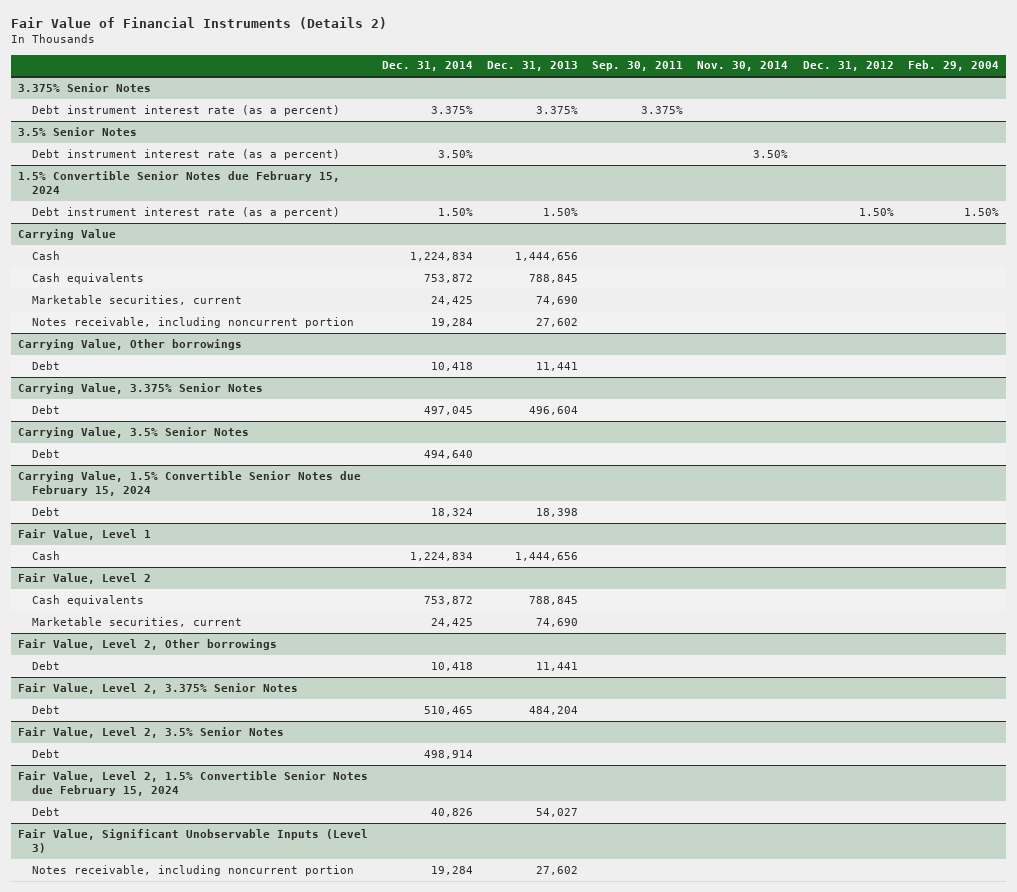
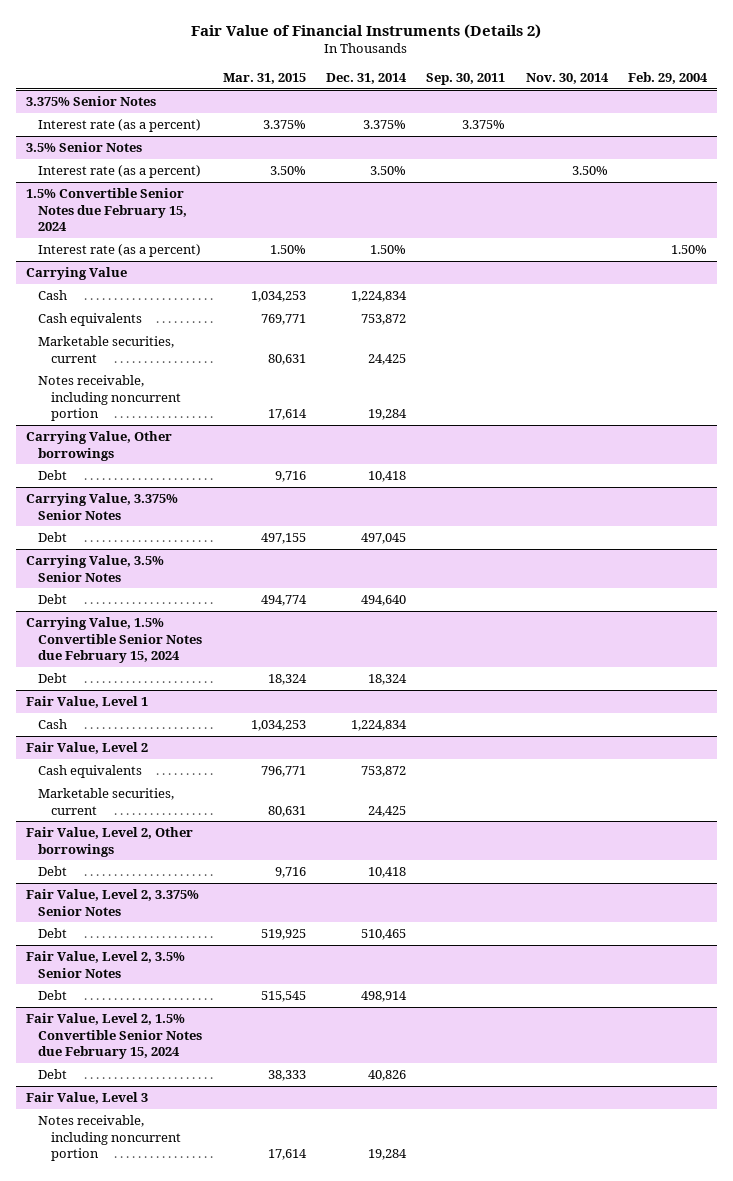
- | Dec. 31, 2014 | Dec. 31, 2013 | Sep. 30, 2011 | Nov. 30, 2014 | Dec. 31, 2012 | Feb. 29, 2004
+ | Mar. 31, 2015 | Dec. 31, 2014 | Sep. 30, 2011 | Nov. 30, 2014 | Feb. 29, 2004
@ 3.375% Senior Notes
- Debt instrument interest rate (as a percent) | 3.375% | 3.375% | 3.375% | | |
+ Interest rate (as a percent) | 3.375% | 3.375% | 3.375% | |
@ 3.5% Senior Notes
- Debt instrument interest rate (as a percent) | 3.50% | | | 3.50% | |
+ Interest rate (as a percent) | 3.50% | 3.50% | | 3.50% |
@ 1.5% Convertible Senior Notes due February 15, 2024
- Debt instrument interest rate (as a percent) | 1.50% | 1.50% | | | 1.50% | 1.50%
+ Interest rate (as a percent) | 1.50% | 1.50% | | | 1.50%
- Fair Value, Significant Unobservable Inputs (Level 3)
+ Fair Value, Level 3

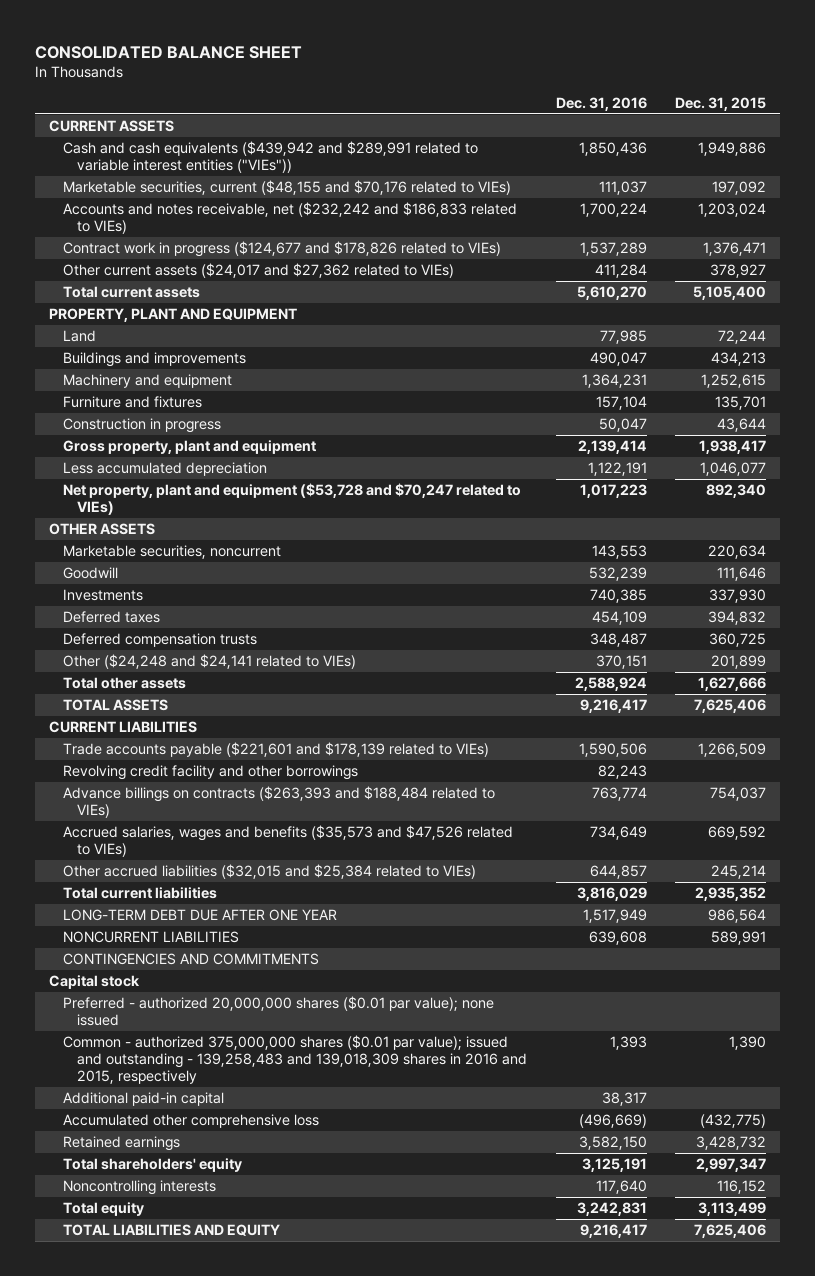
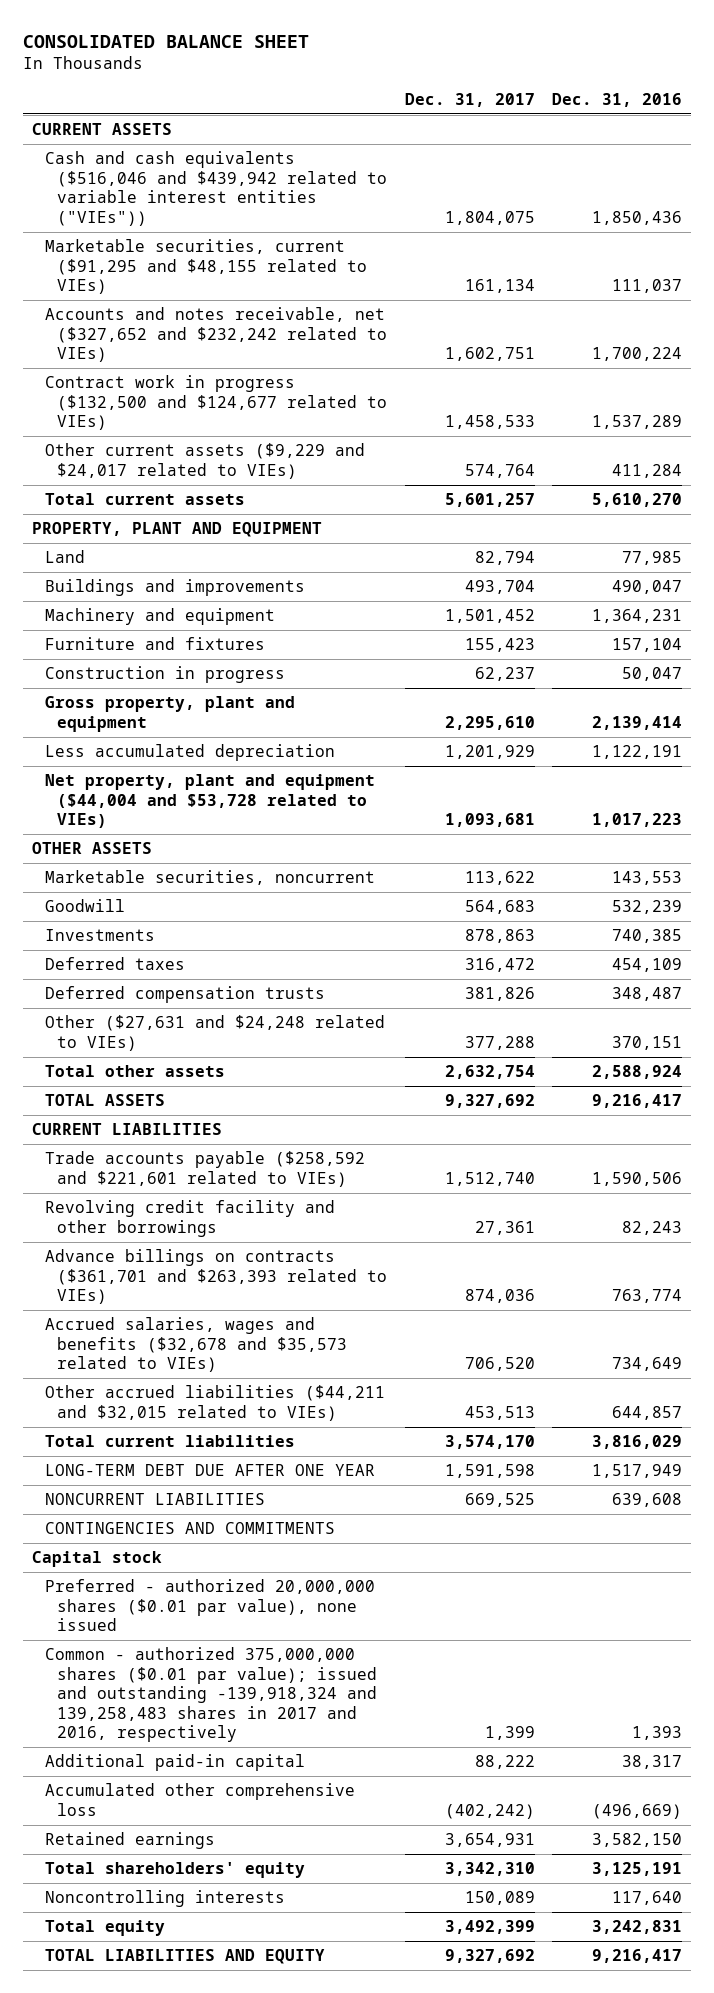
- | Dec. 31, 2016 | Dec. 31, 2015
+ | Dec. 31, 2017 | Dec. 31, 2016
- Cash and cash equivalents ($439,942 and $289,991 related to variable interest entities ("VIEs")) | 1,850,436 | 1,949,886
- Marketable securities, current ($48,155 and $70,176 related to VIEs) | 111,037 | 197,092
- Accounts and notes receivable, net ($232,242 and $186,833 related to VIEs) | 1,700,224 | 1,203,024
- Contract work in progress ($124,677 and $178,826 related to VIEs) | 1,537,289 | 1,376,471
- Other current assets ($24,017 and $27,362 related to VIEs) | 411,284 | 378,927
+ Cash and cash equivalents ($516,046 and $439,942 related to variable interest entities ("VIEs")) | 1,804,075 | 1,850,436
+ Marketable securities, current ($91,295 and $48,155 related to VIEs) | 161,134 | 111,037
+ Accounts and notes receivable, net ($327,652 and $232,242 related to VIEs) | 1,602,751 | 1,700,224
+ Contract work in progress ($132,500 and $124,677 related to VIEs) | 1,458,533 | 1,537,289
+ Other current assets ($9,229 and $24,017 related to VIEs) | 574,764 | 411,284
- Net property, plant and equipment ($53,728 and $70,247 related to VIEs) | 1,017,223 | 892,340
+ Net property, plant and equipment ($44,004 and $53,728 related to VIEs) | 1,093,681 | 1,017,223
- Other ($24,248 and $24,141 related to VIEs) | 370,151 | 201,899
+ Other ($27,631 and $24,248 related to VIEs) | 377,288 | 370,151
- Trade accounts payable ($221,601 and $178,139 related to VIEs) | 1,590,506 | 1,266,509
+ Trade accounts payable ($258,592 and $221,601 related to VIEs) | 1,512,740 | 1,590,506
- Advance billings on contracts ($263,393 and $188,484 related to VIEs) | 763,774 | 754,037
- Accrued salaries, wages and benefits ($35,573 and $47,526 related to VIEs) | 734,649 | 669,592
- Other accrued liabilities ($32,015 and $25,384 related to VIEs) | 644,857 | 245,214
+ Advance billings on contracts ($361,701 and $263,393 related to VIEs) | 874,036 | 763,774
+ Accrued salaries, wages and benefits ($32,678 and $35,573 related to VIEs) | 706,520 | 734,649
+ Other accrued liabilities ($44,211 and $32,015 related to VIEs) | 453,513 | 644,857
- Preferred - authorized 20,000,000 shares ($0.01 par value); none issued
- Common - authorized 375,000,000 shares ($0.01 par value); issued and outstanding - 139,258,483 and 139,018,309 shares in 2016 and 2015, respectively | 1,393 | 1,390
+ Preferred - authorized 20,000,000 shares ($0.01 par value), none issued
+ Common - authorized 375,000,000 shares ($0.01 par value); issued and outstanding -139,918,324 and 139,258,483 shares in 2017 and 2016, respectively | 1,399 | 1,393

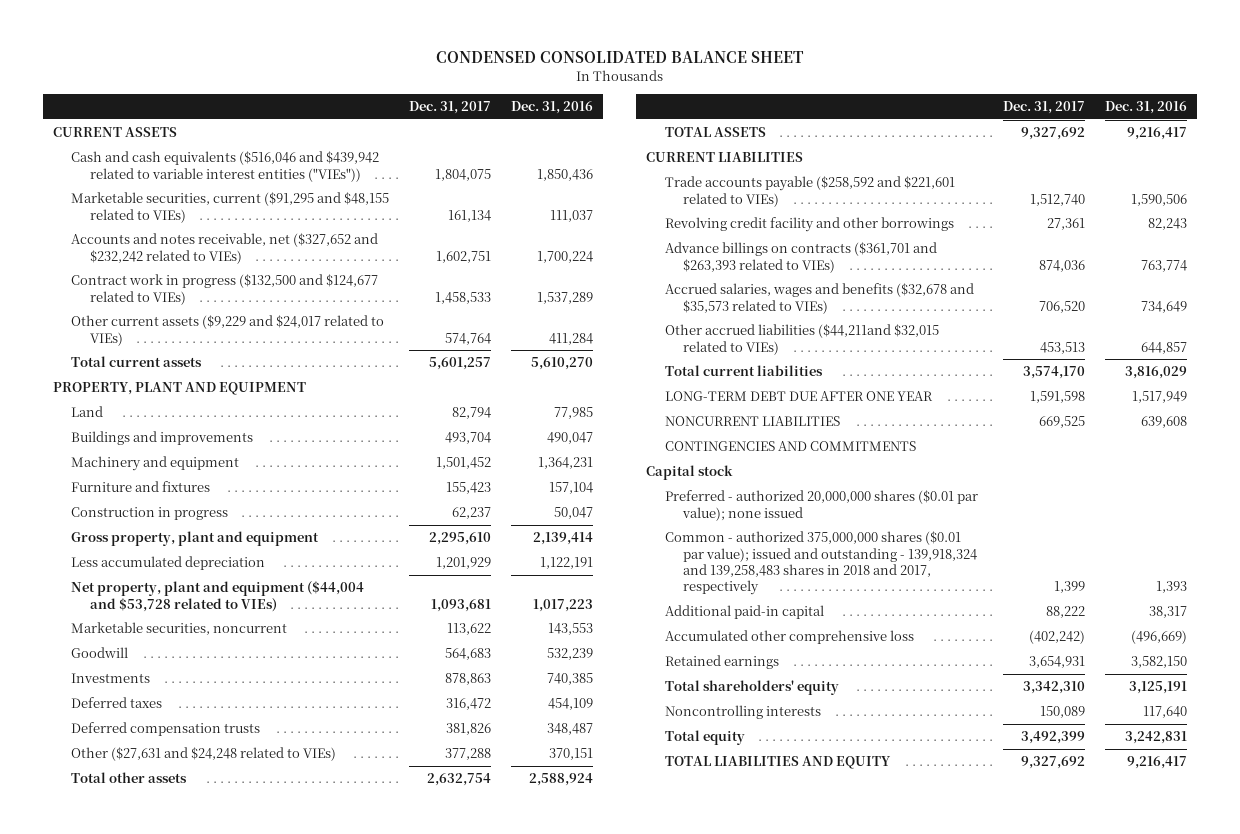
- CONSOLIDATED BALANCE SHEET
+ CONDENSED CONSOLIDATED BALANCE SHEET
- OTHER ASSETS
- Other accrued liabilities ($44,211 and $32,015 related to VIEs) | 453,513 | 644,857
+ Other accrued liabilities ($44,211and $32,015 related to VIEs) | 453,513 | 644,857
- Preferred - authorized 20,000,000 shares ($0.01 par value), none issued
- Common - authorized 375,000,000 shares ($0.01 par value); issued and outstanding -139,918,324 and 139,258,483 shares in 2017 and 2016, respectively | 1,399 | 1,393
+ Preferred - authorized 20,000,000 shares ($0.01 par value); none issued
+ Common - authorized 375,000,000 shares ($0.01 par value); issued and outstanding - 139,918,324 and 139,258,483 shares in 2018 and 2017, respectively | 1,399 | 1,393

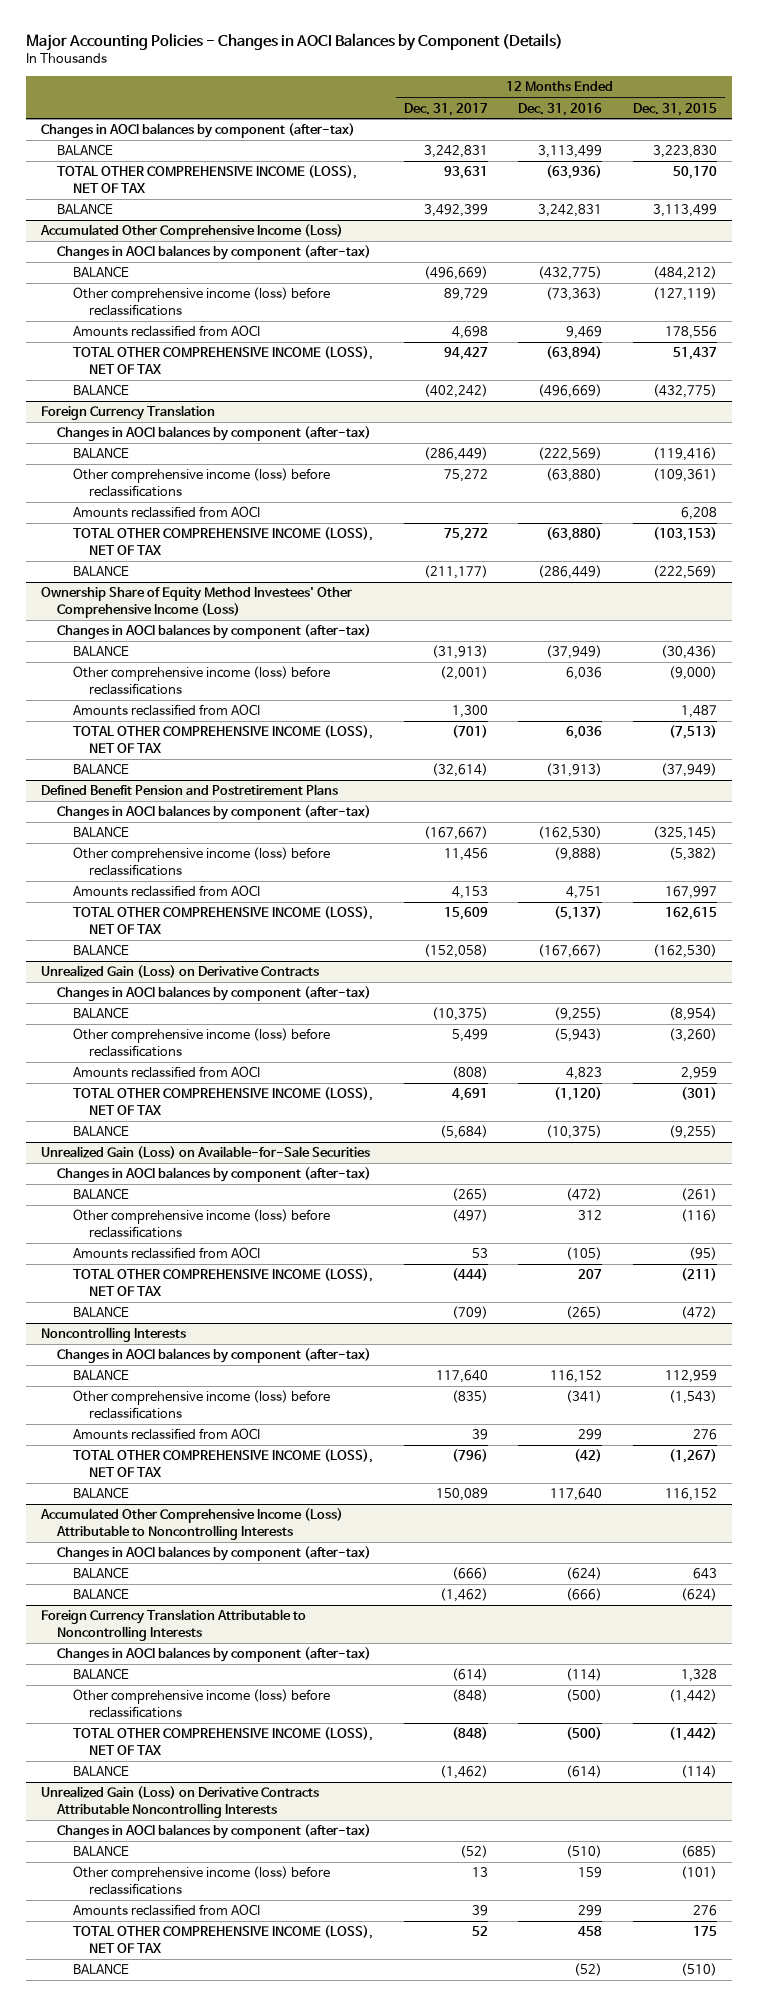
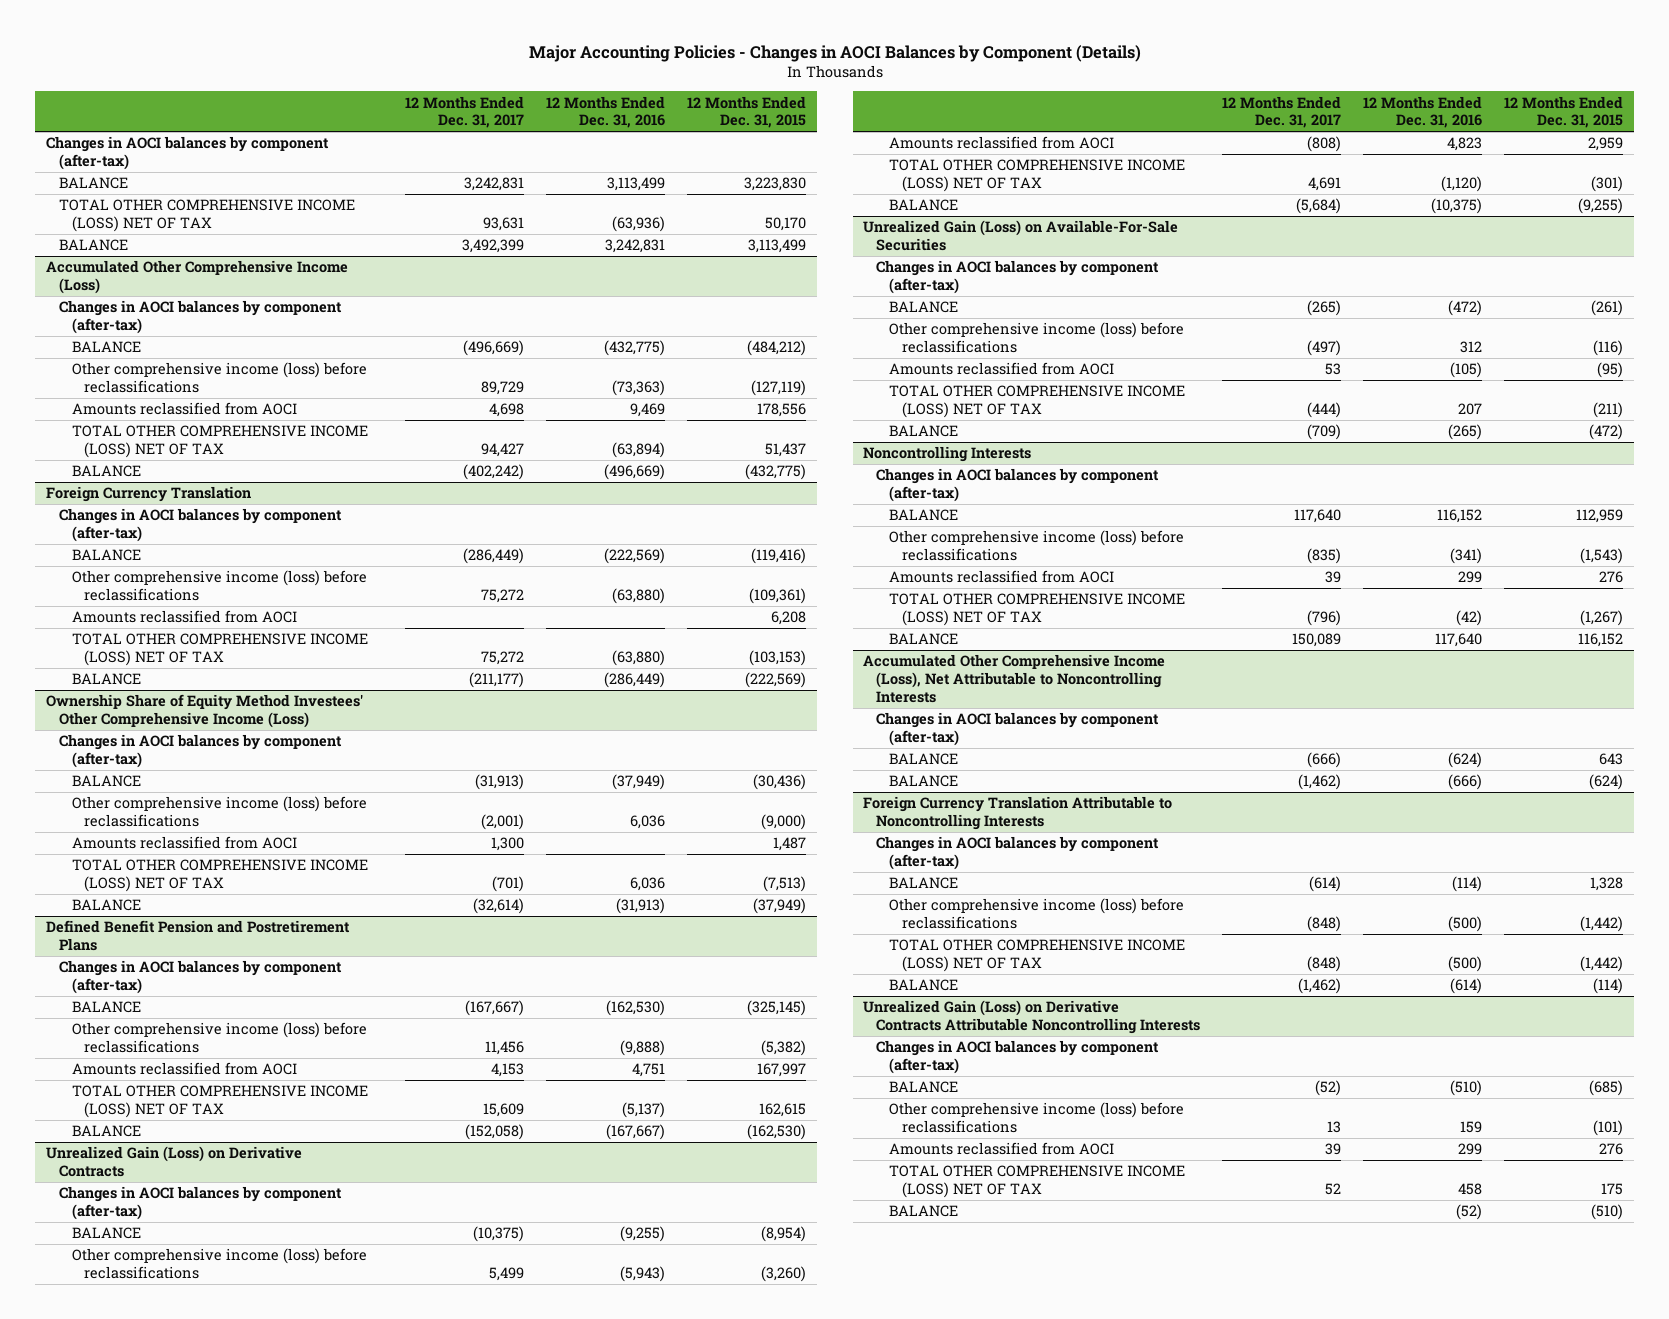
- TOTAL OTHER COMPREHENSIVE INCOME (LOSS), NET OF TAX | 93,631 | (63,936) | 50,170
+ TOTAL OTHER COMPREHENSIVE INCOME (LOSS) NET OF TAX | 93,631 | (63,936) | 50,170
@ Accumulated Other Comprehensive Income (Loss)
- TOTAL OTHER COMPREHENSIVE INCOME (LOSS), NET OF TAX | 94,427 | (63,894) | 51,437
+ TOTAL OTHER COMPREHENSIVE INCOME (LOSS) NET OF TAX | 94,427 | (63,894) | 51,437
@ Foreign Currency Translation
- TOTAL OTHER COMPREHENSIVE INCOME (LOSS), NET OF TAX | 75,272 | (63,880) | (103,153)
+ TOTAL OTHER COMPREHENSIVE INCOME (LOSS) NET OF TAX | 75,272 | (63,880) | (103,153)
@ Ownership Share of Equity Method Investees' Other Comprehensive Income (Loss)
- TOTAL OTHER COMPREHENSIVE INCOME (LOSS), NET OF TAX | (701) | 6,036 | (7,513)
+ TOTAL OTHER COMPREHENSIVE INCOME (LOSS) NET OF TAX | (701) | 6,036 | (7,513)
@ Defined Benefit Pension and Postretirement Plans
- TOTAL OTHER COMPREHENSIVE INCOME (LOSS), NET OF TAX | 15,609 | (5,137) | 162,615
+ TOTAL OTHER COMPREHENSIVE INCOME (LOSS) NET OF TAX | 15,609 | (5,137) | 162,615
@ Unrealized Gain (Loss) on Derivative Contracts
- TOTAL OTHER COMPREHENSIVE INCOME (LOSS), NET OF TAX | 4,691 | (1,120) | (301)
+ TOTAL OTHER COMPREHENSIVE INCOME (LOSS) NET OF TAX | 4,691 | (1,120) | (301)
- Unrealized Gain (Loss) on Available-for-Sale Securities
+ Unrealized Gain (Loss) on Available-For-Sale Securities
- TOTAL OTHER COMPREHENSIVE INCOME (LOSS), NET OF TAX | (444) | 207 | (211)
+ TOTAL OTHER COMPREHENSIVE INCOME (LOSS) NET OF TAX | (444) | 207 | (211)
@ Noncontrolling Interests
- TOTAL OTHER COMPREHENSIVE INCOME (LOSS), NET OF TAX | (796) | (42) | (1,267)
+ TOTAL OTHER COMPREHENSIVE INCOME (LOSS) NET OF TAX | (796) | (42) | (1,267)
- Accumulated Other Comprehensive Income (Loss) Attributable to Noncontrolling Interests
+ Accumulated Other Comprehensive Income (Loss), Net Attributable to Noncontrolling Interests
@ Foreign Currency Translation Attributable to Noncontrolling Interests
- TOTAL OTHER COMPREHENSIVE INCOME (LOSS), NET OF TAX | (848) | (500) | (1,442)
+ TOTAL OTHER COMPREHENSIVE INCOME (LOSS) NET OF TAX | (848) | (500) | (1,442)
@ Unrealized Gain (Loss) on Derivative Contracts Attributable Noncontrolling Interests
- TOTAL OTHER COMPREHENSIVE INCOME (LOSS), NET OF TAX | 52 | 458 | 175
+ TOTAL OTHER COMPREHENSIVE INCOME (LOSS) NET OF TAX | 52 | 458 | 175

